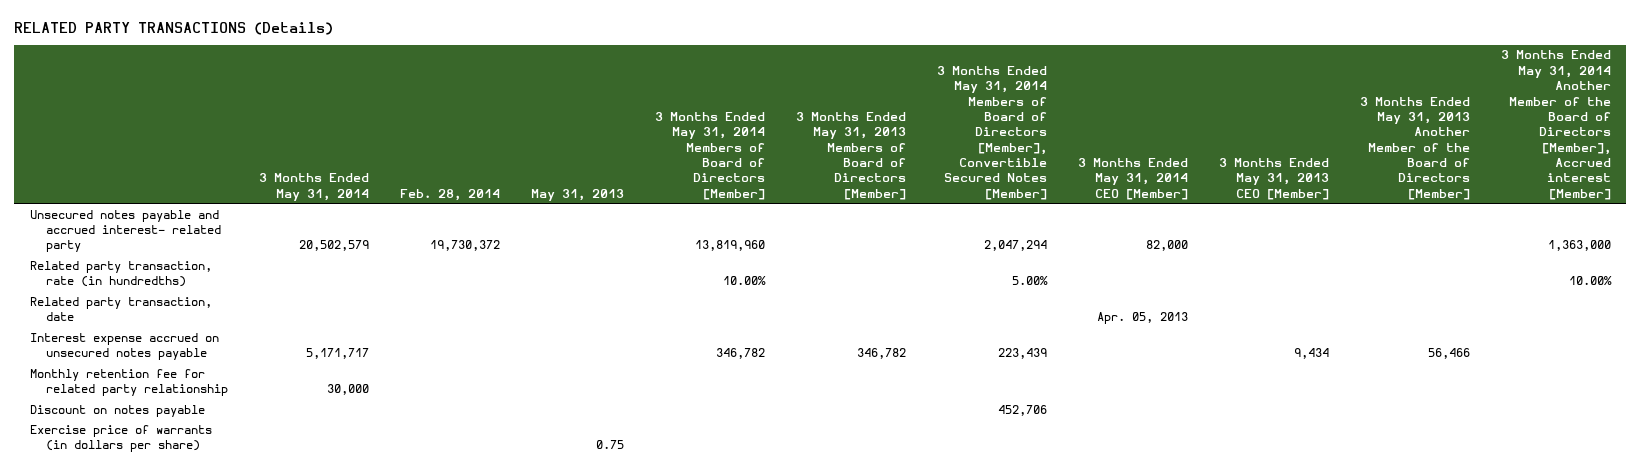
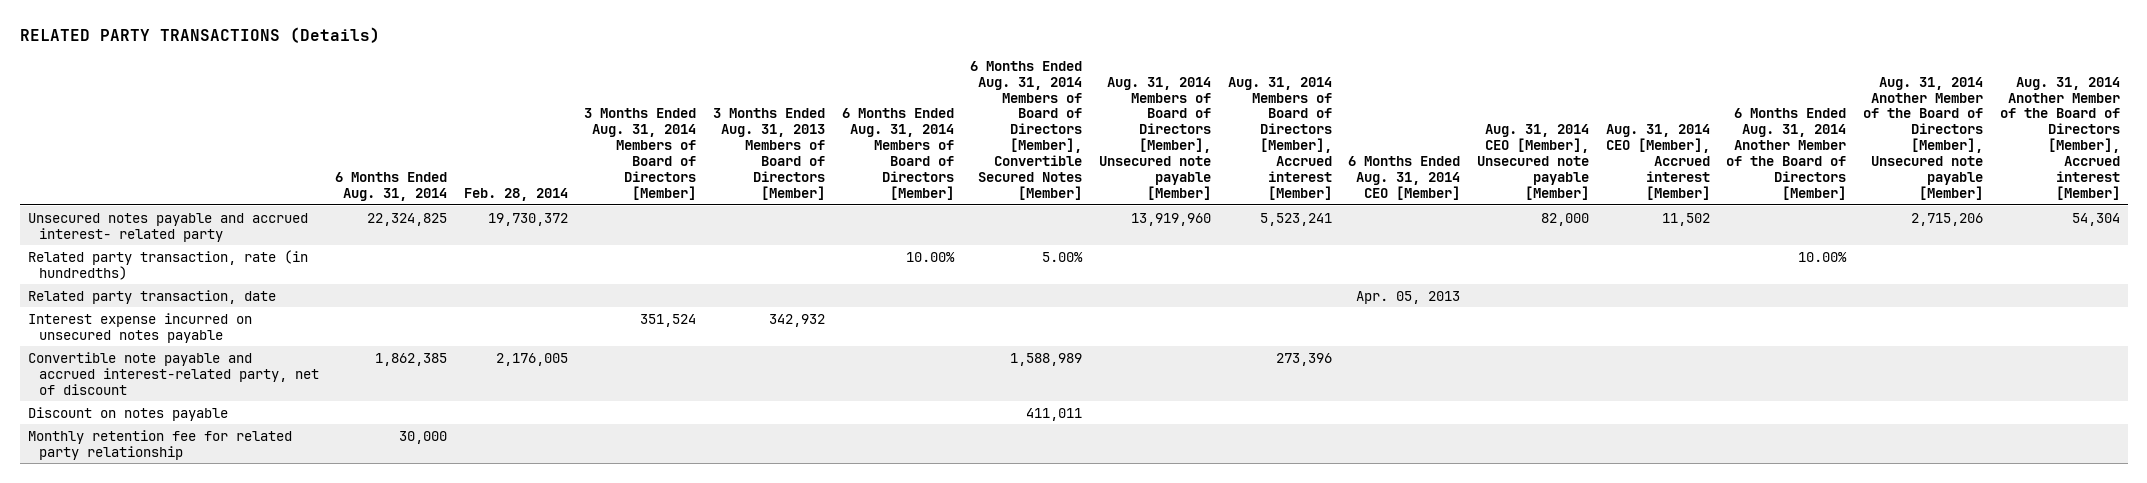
- | 3 Months Ended May 31, 2014 | Feb. 28, 2014 | May 31, 2013 | 3 Months Ended May 31, 2014 Members of Board of Directors [Member] | 3 Months Ended May 31, 2013 Members of Board of Directors [Member] | 3 Months Ended May 31, 2014 Members of Board of Directors [Member], Convertible Secured Notes [Member] | 3 Months Ended May 31, 2014 CEO [Member] | 3 Months Ended May 31, 2013 CEO [Member] | 3 Months Ended May 31, 2013 Another Member of the Board of Directors [Member] | 3 Months Ended May 31, 2014 Another Member of the Board of Directors [Member], Accrued interest [Member]
+ | 6 Months Ended Aug. 31, 2014 | Feb. 28, 2014 | 3 Months Ended Aug. 31, 2014 Members of Board of Directors [Member] | 3 Months Ended Aug. 31, 2013 Members of Board of Directors [Member] | 6 Months Ended Aug. 31, 2014 Members of Board of Directors [Member] | 6 Months Ended Aug. 31, 2014 Members of Board of Directors [Member], Convertible Secured Notes [Member] | Aug. 31, 2014 Members of Board of Directors [Member], Unsecured note payable [Member] | Aug. 31, 2014 Members of Board of Directors [Member], Accrued interest [Member] | 6 Months Ended Aug. 31, 2014 CEO [Member] | Aug. 31, 2014 CEO [Member], Unsecured note payable [Member] | Aug. 31, 2014 CEO [Member], Accrued interest [Member] | 6 Months Ended Aug. 31, 2014 Another Member of the Board of Directors [Member] | Aug. 31, 2014 Another Member of the Board of Directors [Member], Unsecured note payable [Member] | Aug. 31, 2014 Another Member of the Board of Directors [Member], Accrued interest [Member]
- Interest expense accrued on unsecured notes payable | 5,171,717 | | | 346,782 | 346,782 | 223,439 | | 9,434 | 56,466 |
+ Interest expense incurred on unsecured notes payable | | | 351,524 | 342,932 | | | | | | | | | |
+ Convertible note payable and accrued interest-related party, net of discount | 1,862,385 | 2,176,005 | | | | 1,588,989 | | 273,396 | | | | | |
- Exercise price of warrants (in dollars per share) | | | 0.75 | | | | | | |
moved down: Monthly retention fee for related party relationship | 30,000 | | | | | | | | | | | | |

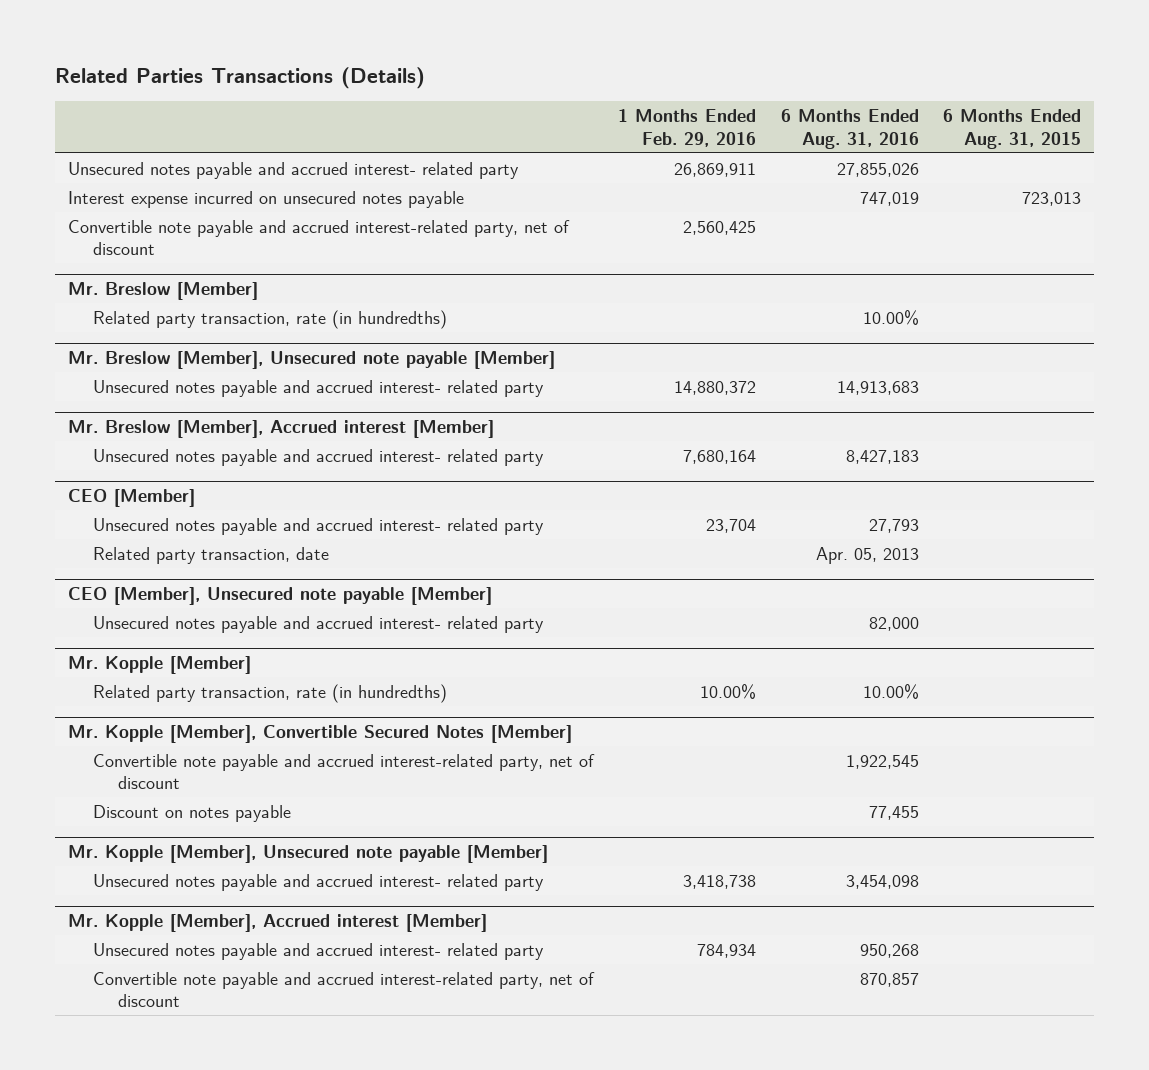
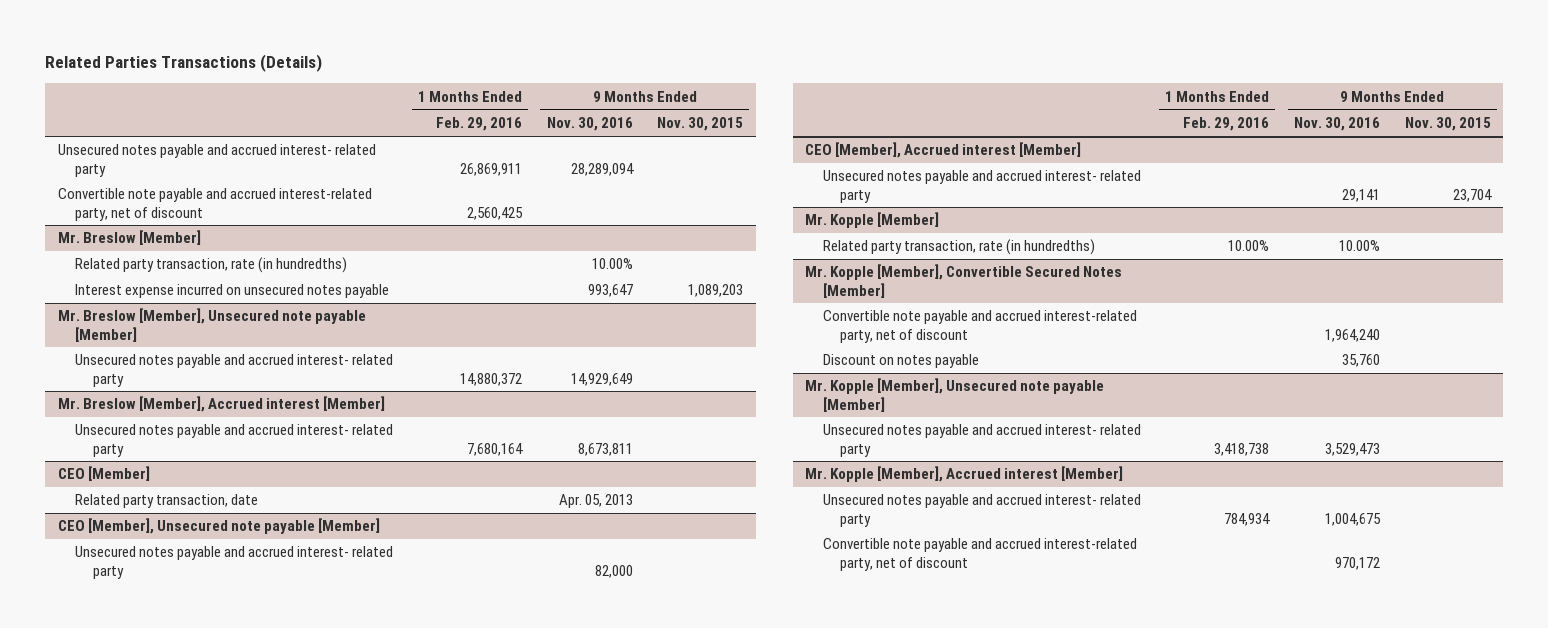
- | 1 Months Ended Feb. 29, 2016 | 6 Months Ended Aug. 31, 2016 | 6 Months Ended Aug. 31, 2015
+ | 1 Months Ended Feb. 29, 2016 | 9 Months Ended Nov. 30, 2016 | 9 Months Ended Nov. 30, 2015
- Interest expense incurred on unsecured notes payable | | 747,019 | 723,013
@ Mr. Breslow [Member]
+ Interest expense incurred on unsecured notes payable | | 993,647 | 1,089,203
@ CEO [Member]
- Unsecured notes payable and accrued interest- related party | 23,704 | 27,793 |
+ CEO [Member], Accrued interest [Member]
+ Unsecured notes payable and accrued interest- related party | | 29,141 | 23,704

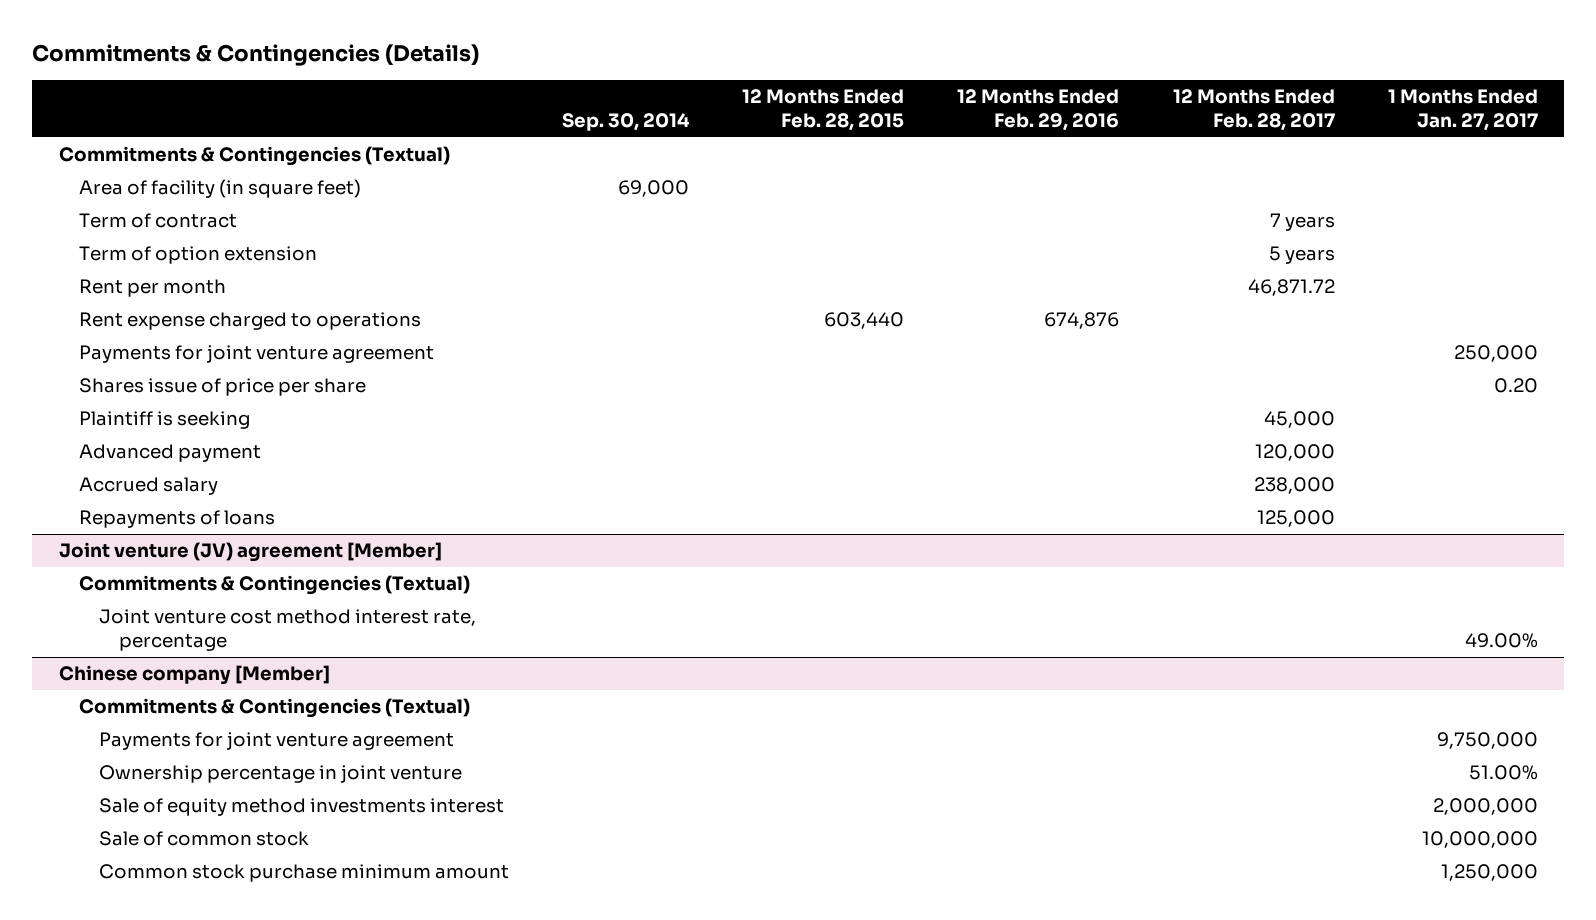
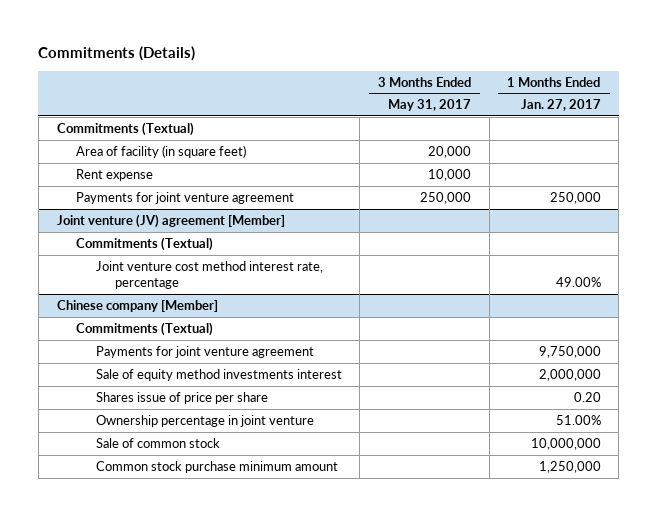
- Commitments & Contingencies (Details)
+ Commitments (Details)
- | Sep. 30, 2014 | 12 Months Ended Feb. 28, 2015 | 12 Months Ended Feb. 29, 2016 | 12 Months Ended Feb. 28, 2017 | 1 Months Ended Jan. 27, 2017
+ | 3 Months Ended May 31, 2017 | 1 Months Ended Jan. 27, 2017
- Commitments & Contingencies (Textual)
+ Commitments (Textual)
- Term of contract | | | | 7 years |
- Term of option extension | | | | 5 years |
- Rent per month | | | | 46,871.72 |
- Rent expense charged to operations | | 603,440 | 674,876 | |
+ Rent expense | 10,000 |
- Shares issue of price per share | | | | | 0.20
- Plaintiff is seeking | | | | 45,000 |
- Advanced payment | | | | 120,000 |
- Accrued salary | | | | 238,000 |
- Repayments of loans | | | | 125,000 |
@ Joint venture (JV) agreement [Member]
- Commitments & Contingencies (Textual)
+ Commitments (Textual)
@ Chinese company [Member]
- Commitments & Contingencies (Textual)
+ Commitments (Textual)
+ Shares issue of price per share | | 0.20
moved down: Ownership percentage in joint venture | | 51.00%

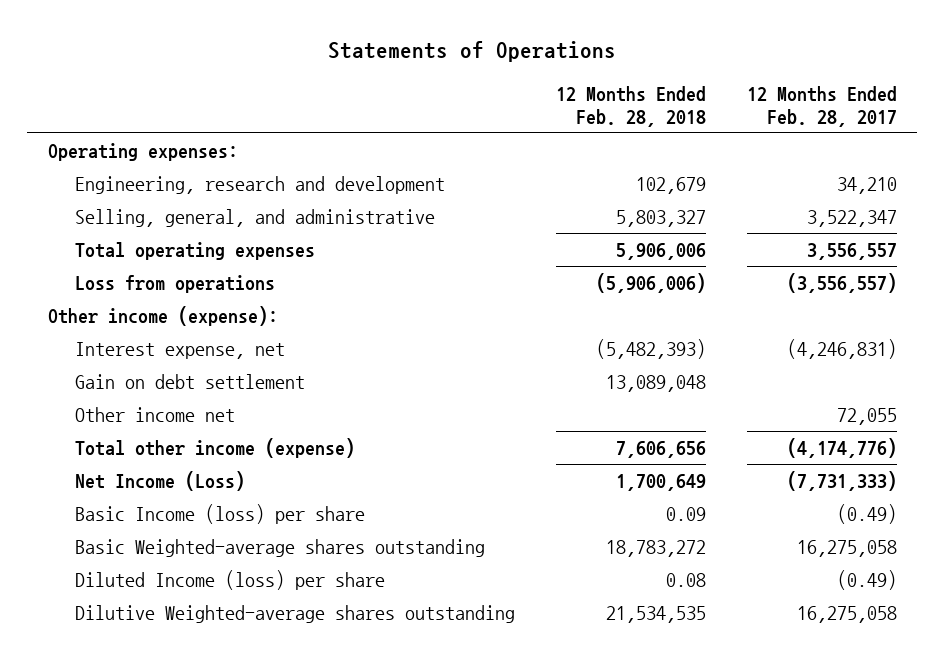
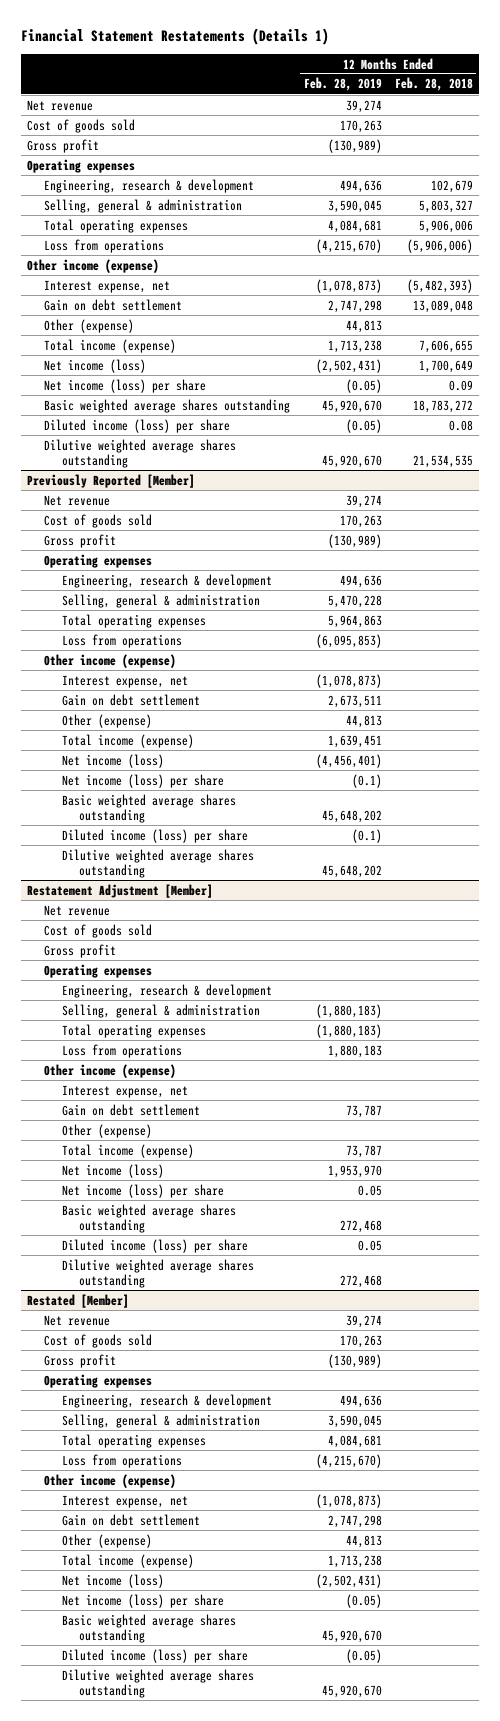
- Statements of Operations
+ Financial Statement Restatements (Details 1)
- | 12 Months Ended Feb. 28, 2018 | 12 Months Ended Feb. 28, 2017
+ | 12 Months Ended Feb. 28, 2019 | 12 Months Ended Feb. 28, 2018
- Operating expenses:
- Engineering, research and development | 102,679 | 34,210
- Selling, general, and administrative | 5,803,327 | 3,522,347
+ Net revenue | 39,274 |
+ Cost of goods sold | 170,263 |
+ Gross profit | (130,989) |
+ Operating expenses
+ Engineering, research & development | 494,636 | 102,679
+ Selling, general & administration | 3,590,045 | 5,803,327
- Other income (expense):
+ Other income (expense)
- Other income net | | 72,055
- Total other income (expense) | 7,606,656 | (4,174,776)
- Net Income (Loss) | 1,700,649 | (7,731,333)
- Basic Income (loss) per share | 0.09 | (0.49)
- Basic Weighted-average shares outstanding | 18,783,272 | 16,275,058
- Diluted Income (loss) per share | 0.08 | (0.49)
- Dilutive Weighted-average shares outstanding | 21,534,535 | 16,275,058
+ Other (expense) | 44,813 |
+ Total income (expense) | 1,713,238 | 7,606,655
+ Net income (loss) | (2,502,431) | 1,700,649
+ Net income (loss) per share | (0.05) | 0.09
+ Basic weighted average shares outstanding | 45,920,670 | 18,783,272
+ Diluted income (loss) per share | (0.05) | 0.08
+ Dilutive weighted average shares outstanding | 45,920,670 | 21,534,535
+ Previously Reported [Member]
+ Net revenue | 39,274 |
+ Cost of goods sold | 170,263 |
+ Gross profit | (130,989) |
+ Operating expenses
+ Engineering, research & development | 494,636 |
+ Selling, general & administration | 5,470,228 |
+ Total operating expenses | 5,964,863 |
+ Loss from operations | (6,095,853) |
+ Other income (expense)
+ Interest expense, net | (1,078,873) |
+ Gain on debt settlement | 2,673,511 |
+ Other (expense) | 44,813 |
+ Total income (expense) | 1,639,451 |
+ Net income (loss) | (4,456,401) |
+ Net income (loss) per share | (0.1) |
+ Basic weighted average shares outstanding | 45,648,202 |
+ Diluted income (loss) per share | (0.1) |
+ Dilutive weighted average shares outstanding | 45,648,202 |
+ Restatement Adjustment [Member]
+ Net revenue
+ Cost of goods sold
+ Gross profit
+ Operating expenses
+ Engineering, research & development
+ Selling, general & administration | (1,880,183) |
+ Total operating expenses | (1,880,183) |
+ Loss from operations | 1,880,183 |
+ Other income (expense)
+ Interest expense, net
+ Gain on debt settlement | 73,787 |
+ Other (expense)
+ Total income (expense) | 73,787 |
+ Net income (loss) | 1,953,970 |
+ Net income (loss) per share | 0.05 |
+ Basic weighted average shares outstanding | 272,468 |
+ Diluted income (loss) per share | 0.05 |
+ Dilutive weighted average shares outstanding | 272,468 |
+ Restated [Member]
+ Net revenue | 39,274 |
+ Cost of goods sold | 170,263 |
+ Gross profit | (130,989) |
+ Operating expenses
+ Engineering, research & development | 494,636 |
+ Selling, general & administration | 3,590,045 |
+ Total operating expenses | 4,084,681 |
+ Loss from operations | (4,215,670) |
+ Other income (expense)
+ Interest expense, net | (1,078,873) |
+ Gain on debt settlement | 2,747,298 |
+ Other (expense) | 44,813 |
+ Total income (expense) | 1,713,238 |
+ Net income (loss) | (2,502,431) |
+ Net income (loss) per share | (0.05) |
+ Basic weighted average shares outstanding | 45,920,670 |
+ Diluted income (loss) per share | (0.05) |
+ Dilutive weighted average shares outstanding | 45,920,670 |

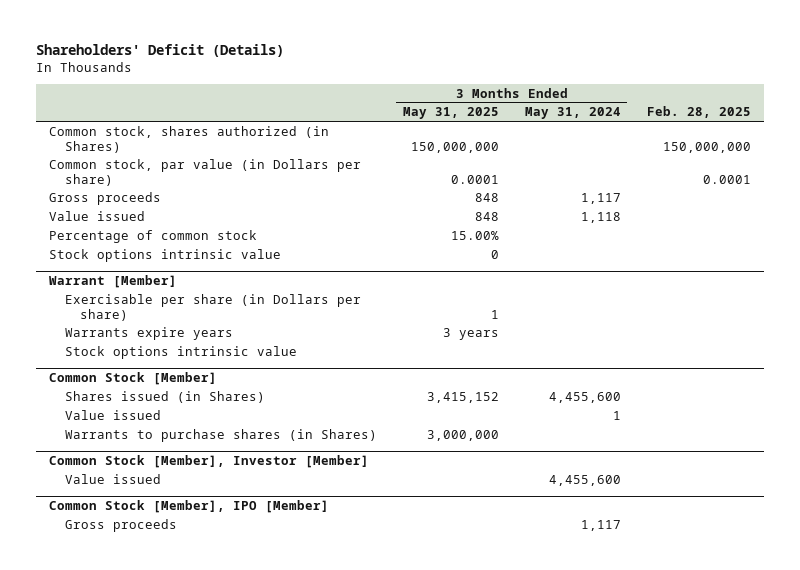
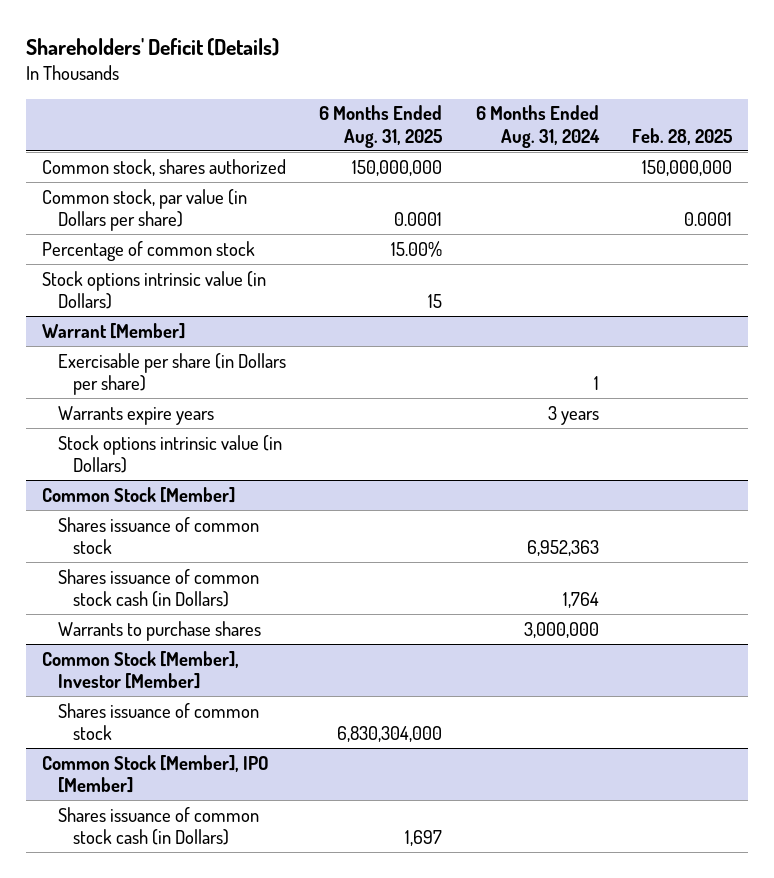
- | 3 Months Ended May 31, 2025 | 3 Months Ended May 31, 2024 | Feb. 28, 2025
+ | 6 Months Ended Aug. 31, 2025 | 6 Months Ended Aug. 31, 2024 | Feb. 28, 2025
- Common stock, shares authorized (in Shares) | 150,000,000 | | 150,000,000
+ Common stock, shares authorized | 150,000,000 | | 150,000,000
- Gross proceeds | 848 | 1,117 |
- Value issued | 848 | 1,118 |
- Stock options intrinsic value | 0 | |
+ Stock options intrinsic value (in Dollars) | 15 | |
@ Warrant [Member]
- Stock options intrinsic value
+ Stock options intrinsic value (in Dollars)
@ Common Stock [Member]
- Shares issued (in Shares) | 3,415,152 | 4,455,600 |
- Value issued | | 1 |
- Warrants to purchase shares (in Shares) | 3,000,000 | |
+ Shares issuance of common stock | | 6,952,363 |
+ Shares issuance of common stock cash (in Dollars) | | 1,764 |
+ Warrants to purchase shares | | 3,000,000 |
@ Common Stock [Member], Investor [Member]
- Value issued | | 4,455,600 |
+ Shares issuance of common stock | 6,830,304,000 | |
@ Common Stock [Member], IPO [Member]
- Gross proceeds | | 1,117 |
+ Shares issuance of common stock cash (in Dollars) | 1,697 | |

